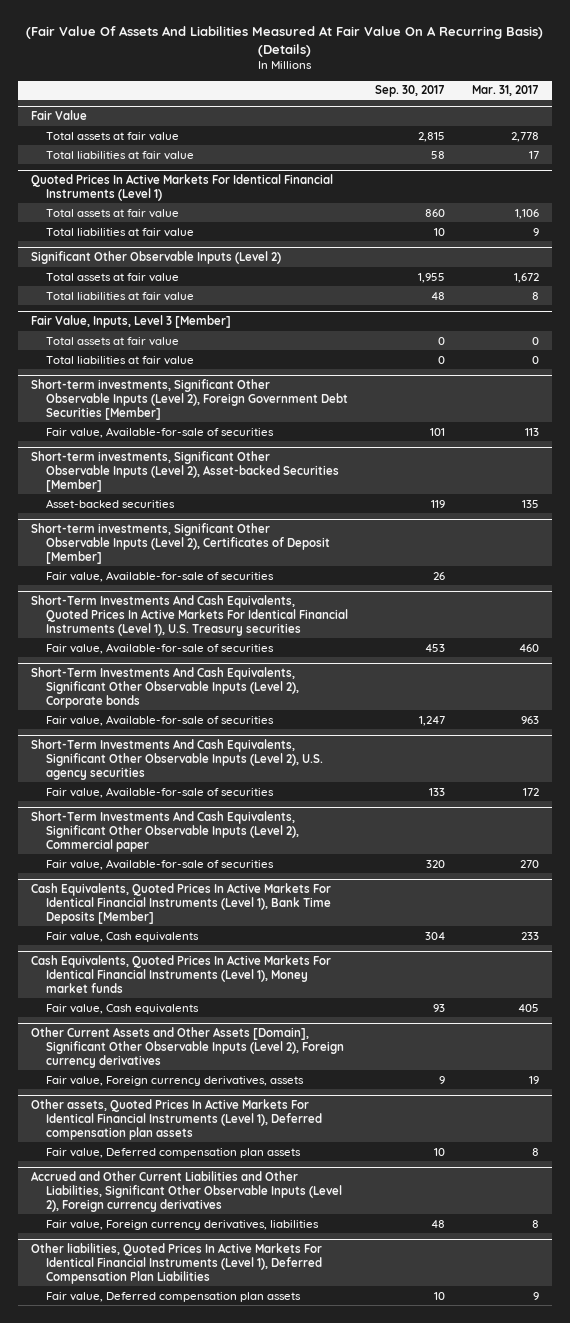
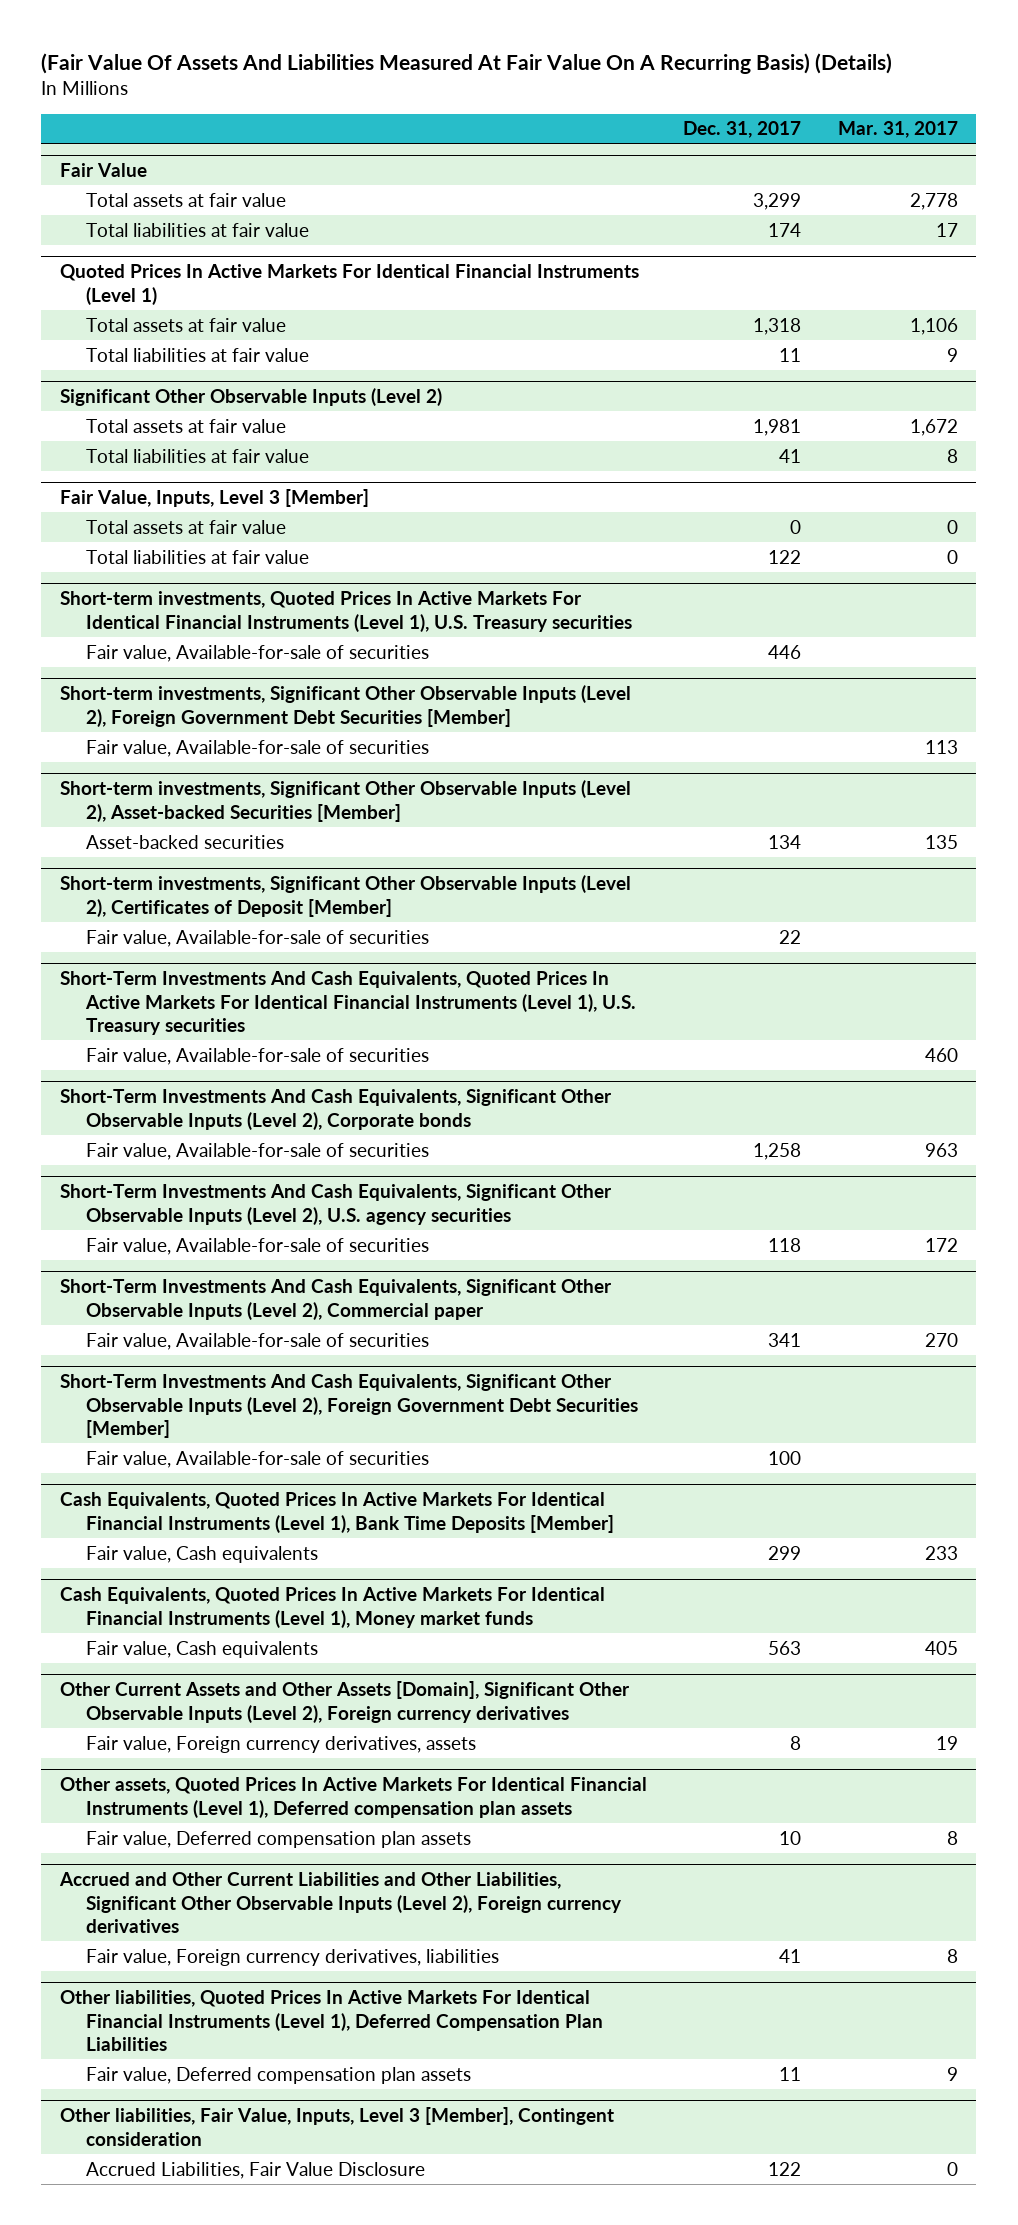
- | Sep. 30, 2017 | Mar. 31, 2017
+ | Dec. 31, 2017 | Mar. 31, 2017
+ Short-term investments, Quoted Prices In Active Markets For Identical Financial Instruments (Level 1), U.S. Treasury securities
+ Fair value, Available-for-sale of securities | 446 |
+ Short-Term Investments And Cash Equivalents, Significant Other Observable Inputs (Level 2), Foreign Government Debt Securities [Member]
+ Fair value, Available-for-sale of securities | 100 |
+ Other liabilities, Fair Value, Inputs, Level 3 [Member], Contingent consideration
+ Accrued Liabilities, Fair Value Disclosure | 122 | 0

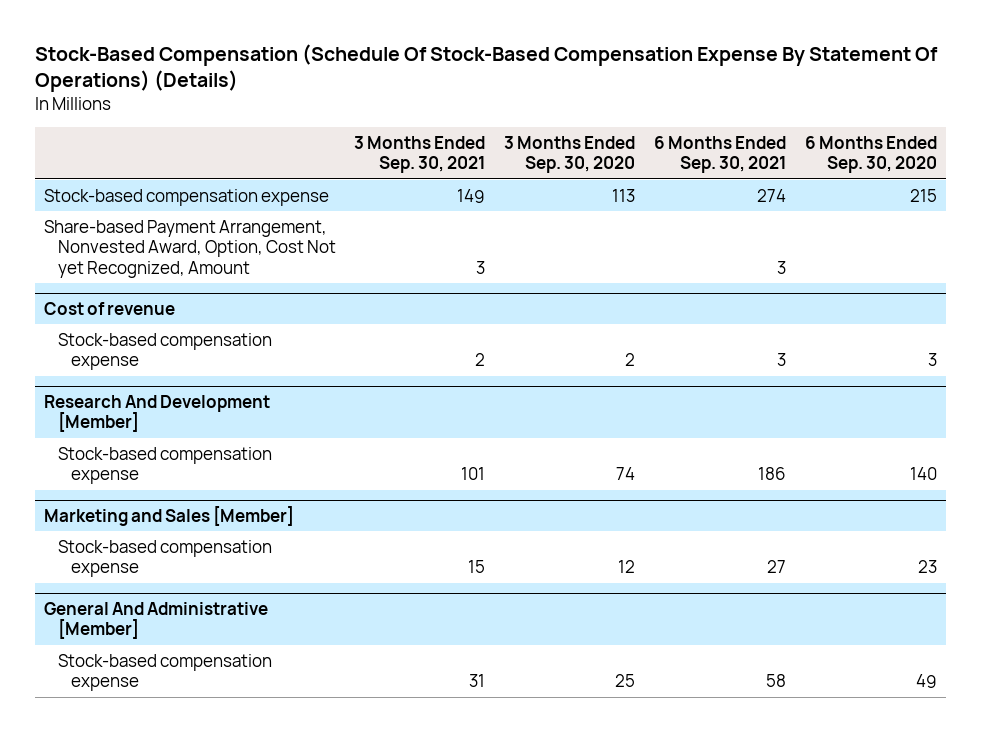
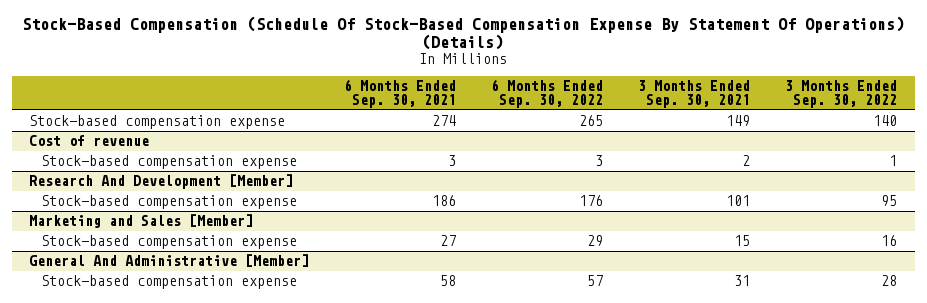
- | 3 Months Ended Sep. 30, 2021 | 3 Months Ended Sep. 30, 2020 | 6 Months Ended Sep. 30, 2021 | 6 Months Ended Sep. 30, 2020
+ | 6 Months Ended Sep. 30, 2021 | 6 Months Ended Sep. 30, 2022 | 3 Months Ended Sep. 30, 2021 | 3 Months Ended Sep. 30, 2022
- Share-based Payment Arrangement, Nonvested Award, Option, Cost Not yet Recognized, Amount | 3 | | 3 |

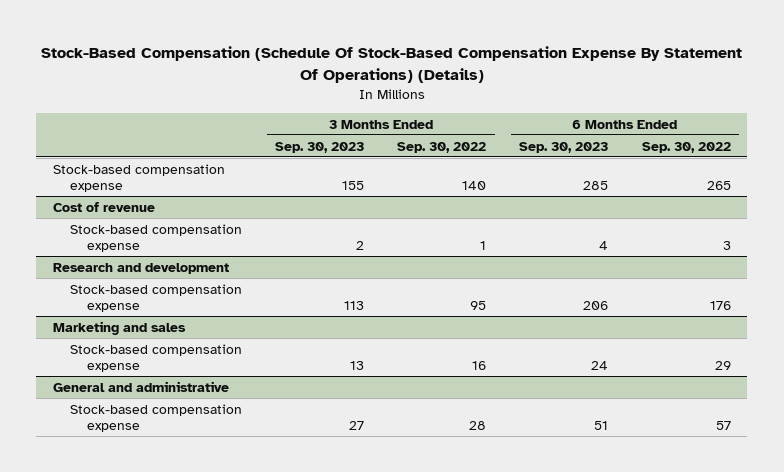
- | 6 Months Ended Sep. 30, 2021 | 6 Months Ended Sep. 30, 2022 | 3 Months Ended Sep. 30, 2021 | 3 Months Ended Sep. 30, 2022
+ | 3 Months Ended Sep. 30, 2023 | 3 Months Ended Sep. 30, 2022 | 6 Months Ended Sep. 30, 2023 | 6 Months Ended Sep. 30, 2022
- Research And Development [Member]
+ Research and development
- Marketing and Sales [Member]
+ Marketing and sales
- General And Administrative [Member]
+ General and administrative

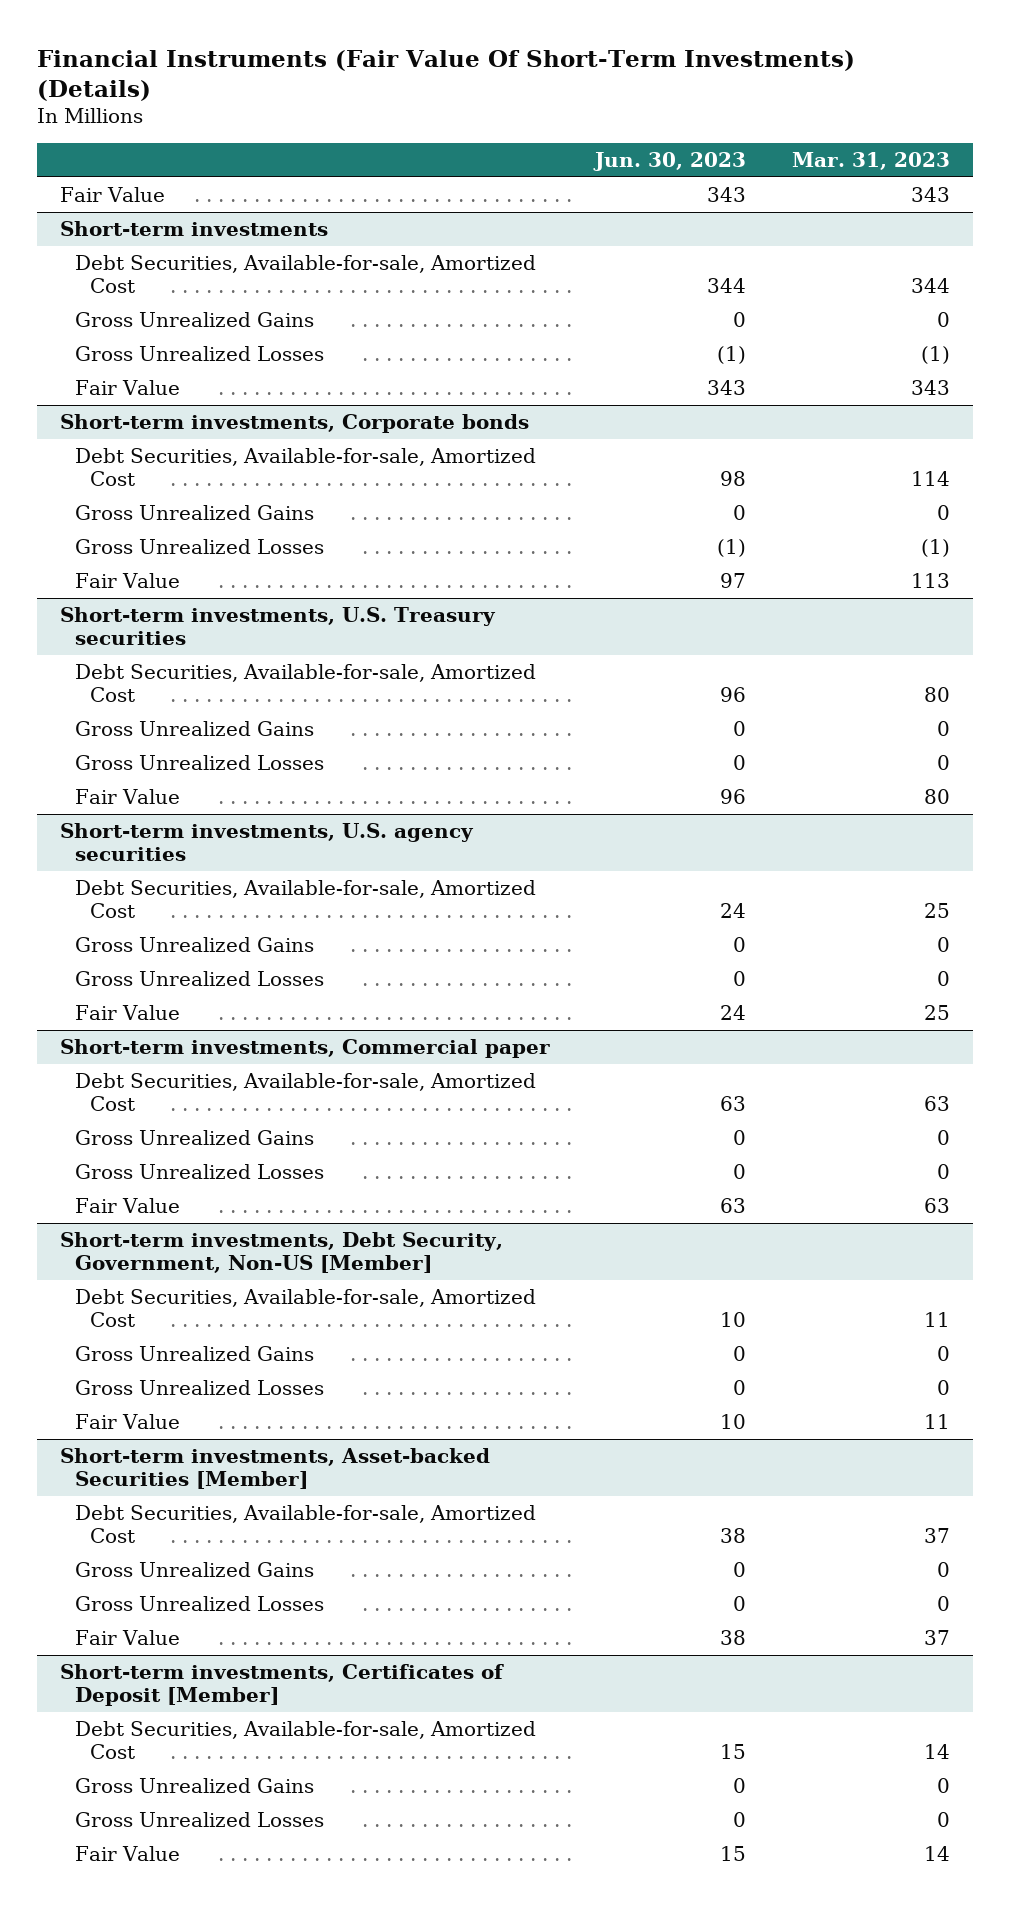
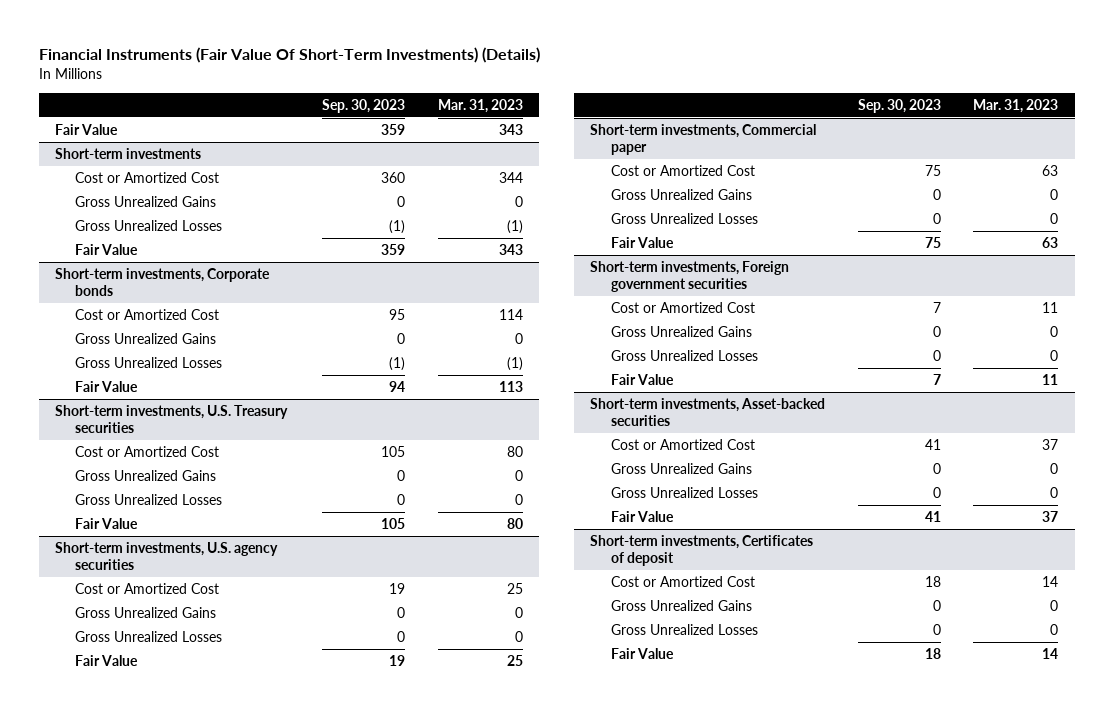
- | Jun. 30, 2023 | Mar. 31, 2023
+ | Sep. 30, 2023 | Mar. 31, 2023
@ Short-term investments
- Debt Securities, Available-for-sale, Amortized Cost | 344 | 344
+ Cost or Amortized Cost | 360 | 344
@ Short-term investments, Corporate bonds
- Debt Securities, Available-for-sale, Amortized Cost | 98 | 114
+ Cost or Amortized Cost | 95 | 114
@ Short-term investments, U.S. Treasury securities
- Debt Securities, Available-for-sale, Amortized Cost | 96 | 80
+ Cost or Amortized Cost | 105 | 80
@ Short-term investments, U.S. agency securities
- Debt Securities, Available-for-sale, Amortized Cost | 24 | 25
+ Cost or Amortized Cost | 19 | 25
@ Short-term investments, Commercial paper
- Debt Securities, Available-for-sale, Amortized Cost | 63 | 63
+ Cost or Amortized Cost | 75 | 63
- Short-term investments, Debt Security, Government, Non-US [Member]
- Debt Securities, Available-for-sale, Amortized Cost | 10 | 11
+ Short-term investments, Foreign government securities
+ Cost or Amortized Cost | 7 | 11
- Short-term investments, Asset-backed Securities [Member]
- Debt Securities, Available-for-sale, Amortized Cost | 38 | 37
+ Short-term investments, Asset-backed securities
+ Cost or Amortized Cost | 41 | 37
- Short-term investments, Certificates of Deposit [Member]
- Debt Securities, Available-for-sale, Amortized Cost | 15 | 14
+ Short-term investments, Certificates of deposit
+ Cost or Amortized Cost | 18 | 14

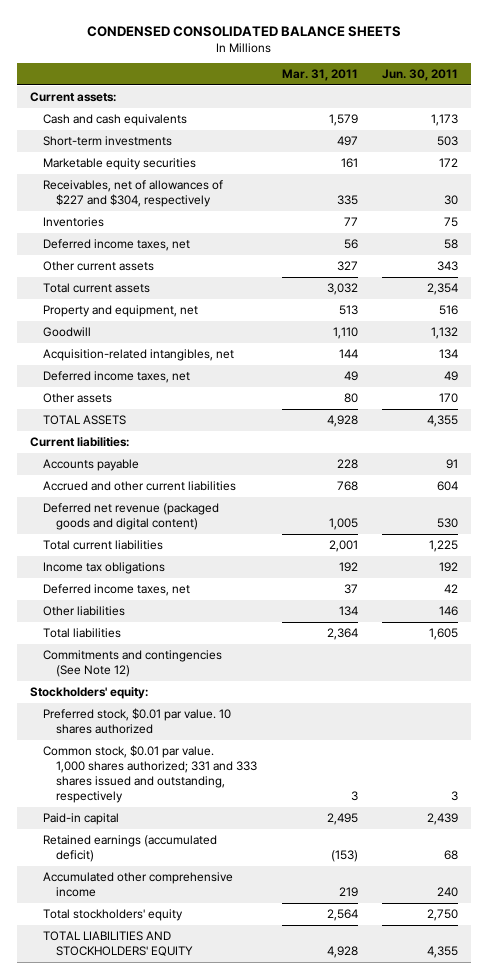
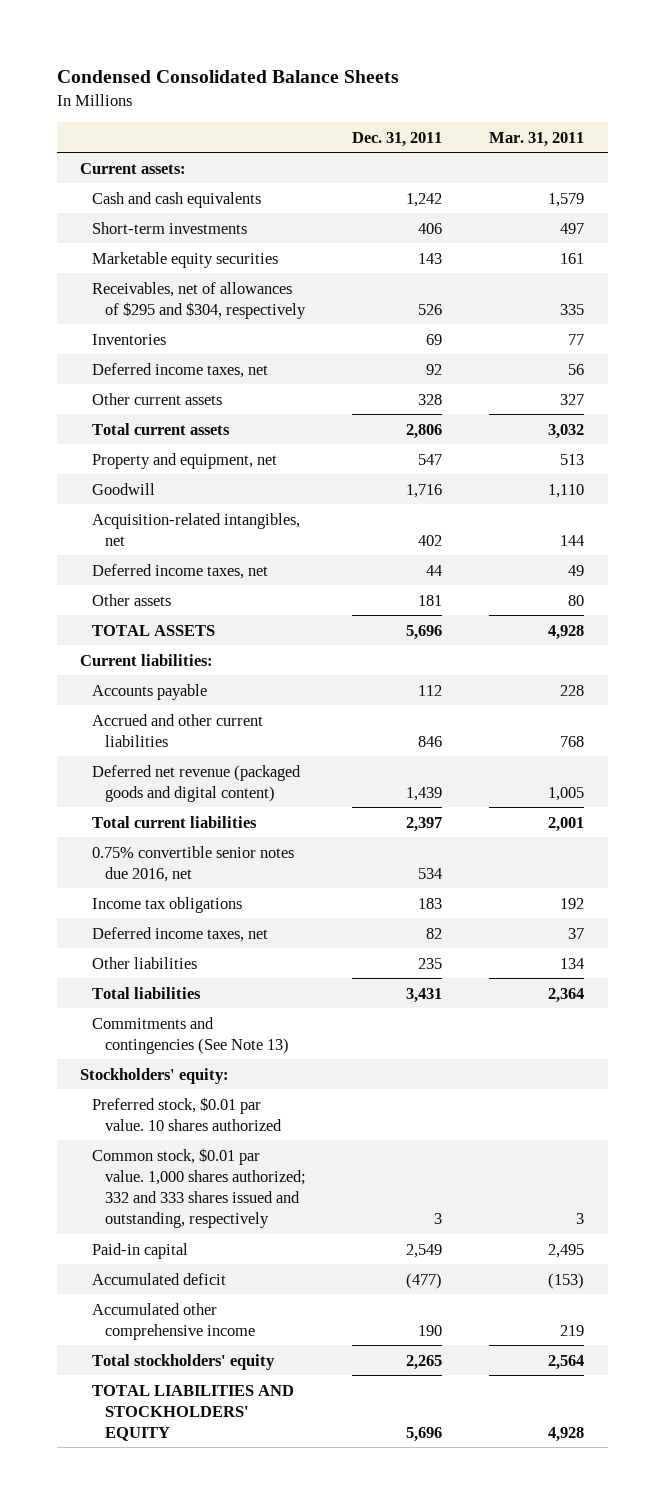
- CONDENSED CONSOLIDATED BALANCE SHEETS
+ Condensed Consolidated Balance Sheets
- | Mar. 31, 2011 | Jun. 30, 2011
+ | Dec. 31, 2011 | Mar. 31, 2011
- Receivables, net of allowances of $227 and $304, respectively | 335 | 30
+ Receivables, net of allowances of $295 and $304, respectively | 526 | 335
+ 0.75% convertible senior notes due 2016, net | 534 |
- Commitments and contingencies (See Note 12)
+ Commitments and contingencies (See Note 13)
- Common stock, $0.01 par value. 1,000 shares authorized; 331 and 333 shares issued and outstanding, respectively | 3 | 3
+ Common stock, $0.01 par value. 1,000 shares authorized; 332 and 333 shares issued and outstanding, respectively | 3 | 3
- Retained earnings (accumulated deficit) | (153) | 68
+ Accumulated deficit | (477) | (153)

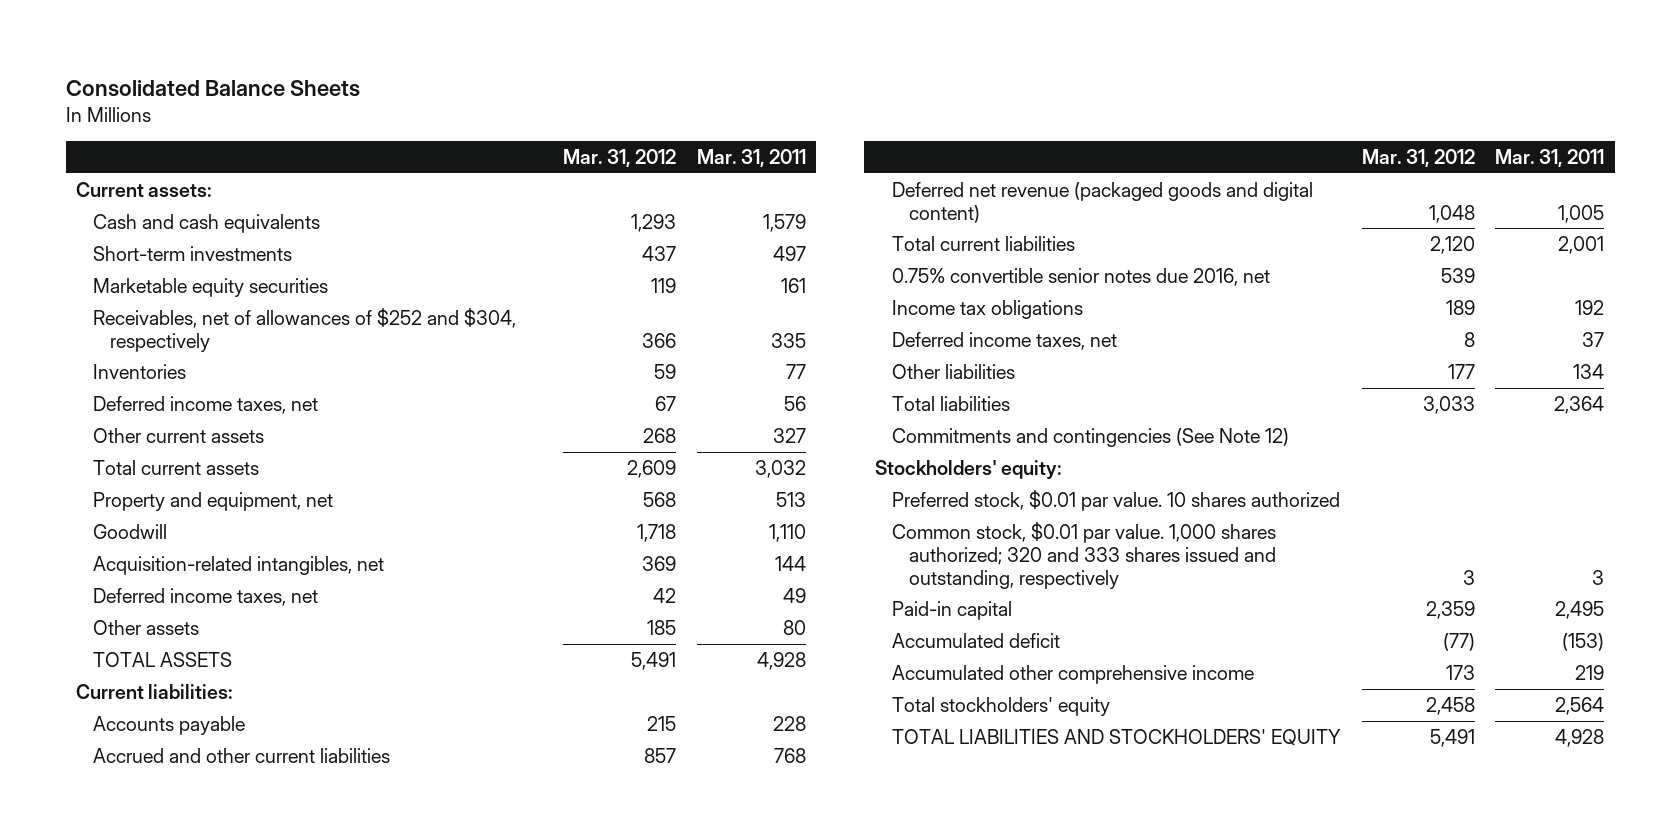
- Condensed Consolidated Balance Sheets
+ Consolidated Balance Sheets
- | Dec. 31, 2011 | Mar. 31, 2011
+ | Mar. 31, 2012 | Mar. 31, 2011
- Receivables, net of allowances of $295 and $304, respectively | 526 | 335
+ Receivables, net of allowances of $252 and $304, respectively | 366 | 335
- Commitments and contingencies (See Note 13)
+ Commitments and contingencies (See Note 12)
- Common stock, $0.01 par value. 1,000 shares authorized; 332 and 333 shares issued and outstanding, respectively | 3 | 3
+ Common stock, $0.01 par value. 1,000 shares authorized; 320 and 333 shares issued and outstanding, respectively | 3 | 3

